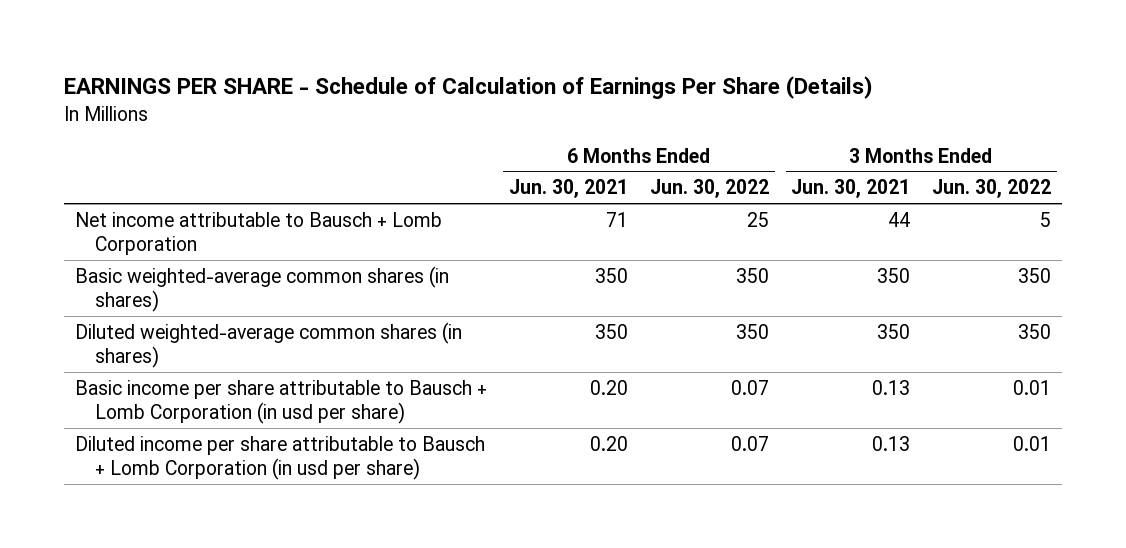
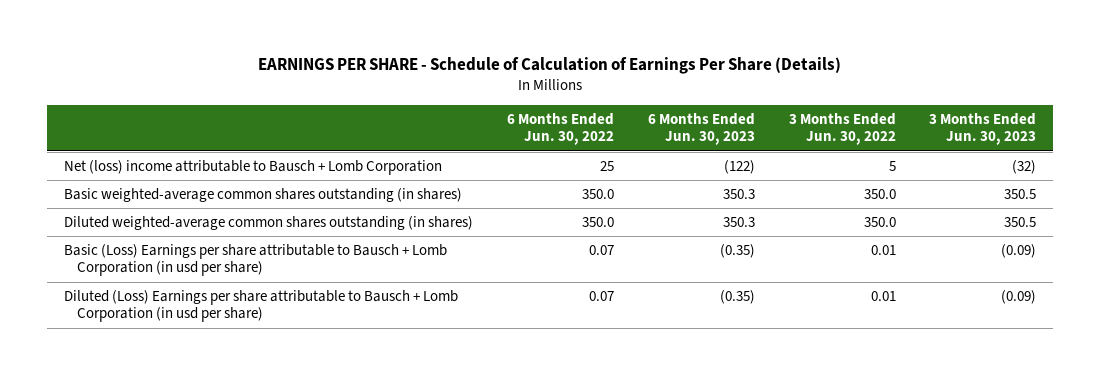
- | 6 Months Ended Jun. 30, 2021 | 6 Months Ended Jun. 30, 2022 | 3 Months Ended Jun. 30, 2021 | 3 Months Ended Jun. 30, 2022
+ | 6 Months Ended Jun. 30, 2022 | 6 Months Ended Jun. 30, 2023 | 3 Months Ended Jun. 30, 2022 | 3 Months Ended Jun. 30, 2023
- Net income attributable to Bausch + Lomb Corporation | 71 | 25 | 44 | 5
- Basic weighted-average common shares (in shares) | 350 | 350 | 350 | 350
- Diluted weighted-average common shares (in shares) | 350 | 350 | 350 | 350
- Basic income per share attributable to Bausch + Lomb Corporation (in usd per share) | 0.20 | 0.07 | 0.13 | 0.01
- Diluted income per share attributable to Bausch + Lomb Corporation (in usd per share) | 0.20 | 0.07 | 0.13 | 0.01
+ Net (loss) income attributable to Bausch + Lomb Corporation | 25 | (122) | 5 | (32)
+ Basic weighted-average common shares outstanding (in shares) | 350.0 | 350.3 | 350.0 | 350.5
+ Diluted weighted-average common shares outstanding (in shares) | 350.0 | 350.3 | 350.0 | 350.5
+ Basic (Loss) Earnings per share attributable to Bausch + Lomb Corporation (in usd per share) | 0.07 | (0.35) | 0.01 | (0.09)
+ Diluted (Loss) Earnings per share attributable to Bausch + Lomb Corporation (in usd per share) | 0.07 | (0.35) | 0.01 | (0.09)

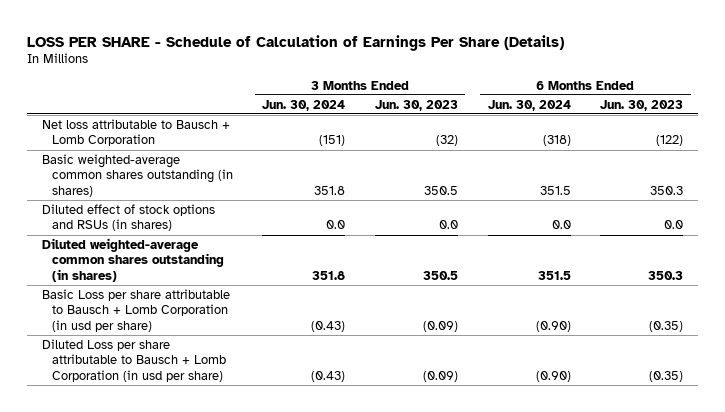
- EARNINGS PER SHARE - Schedule of Calculation of Earnings Per Share (Details)
+ LOSS PER SHARE - Schedule of Calculation of Earnings Per Share (Details)
- | 6 Months Ended Jun. 30, 2022 | 6 Months Ended Jun. 30, 2023 | 3 Months Ended Jun. 30, 2022 | 3 Months Ended Jun. 30, 2023
+ | 3 Months Ended Jun. 30, 2024 | 3 Months Ended Jun. 30, 2023 | 6 Months Ended Jun. 30, 2024 | 6 Months Ended Jun. 30, 2023
- Net (loss) income attributable to Bausch + Lomb Corporation | 25 | (122) | 5 | (32)
+ Net loss attributable to Bausch + Lomb Corporation | (151) | (32) | (318) | (122)
+ Diluted effect of stock options and RSUs (in shares) | 0.0 | 0.0 | 0.0 | 0.0
- Basic (Loss) Earnings per share attributable to Bausch + Lomb Corporation (in usd per share) | 0.07 | (0.35) | 0.01 | (0.09)
- Diluted (Loss) Earnings per share attributable to Bausch + Lomb Corporation (in usd per share) | 0.07 | (0.35) | 0.01 | (0.09)
+ Basic Loss per share attributable to Bausch + Lomb Corporation (in usd per share) | (0.43) | (0.09) | (0.90) | (0.35)
+ Diluted Loss per share attributable to Bausch + Lomb Corporation (in usd per share) | (0.43) | (0.09) | (0.90) | (0.35)

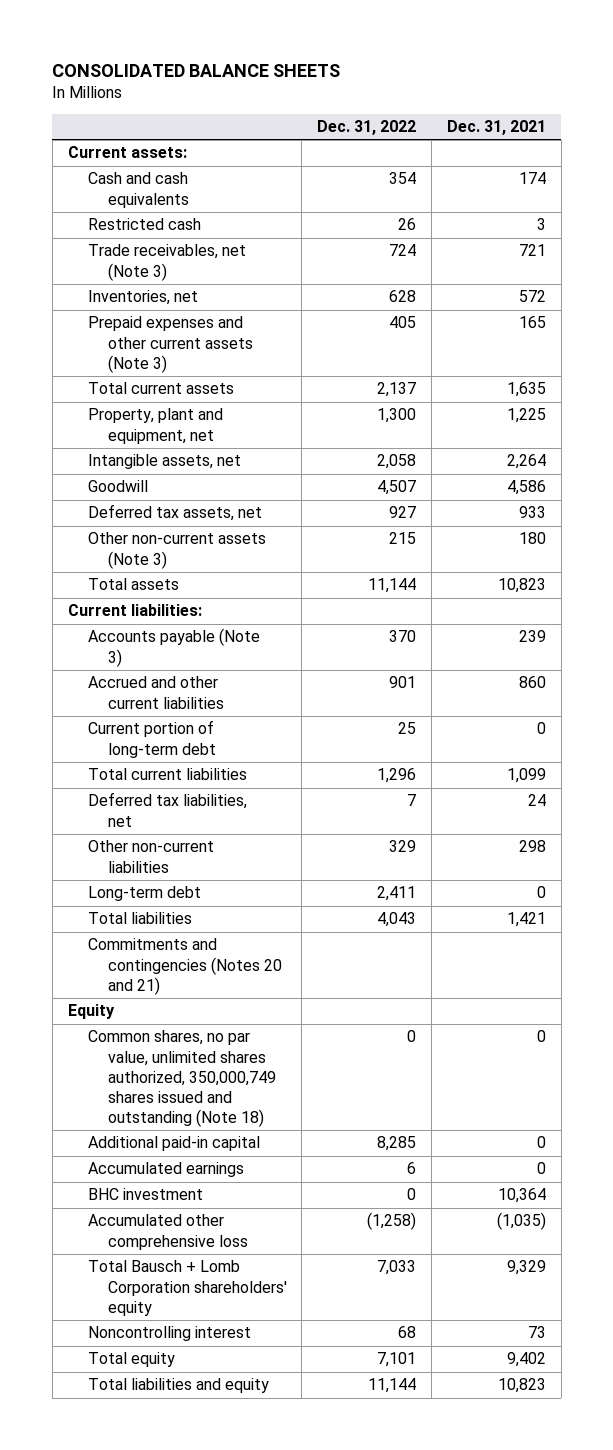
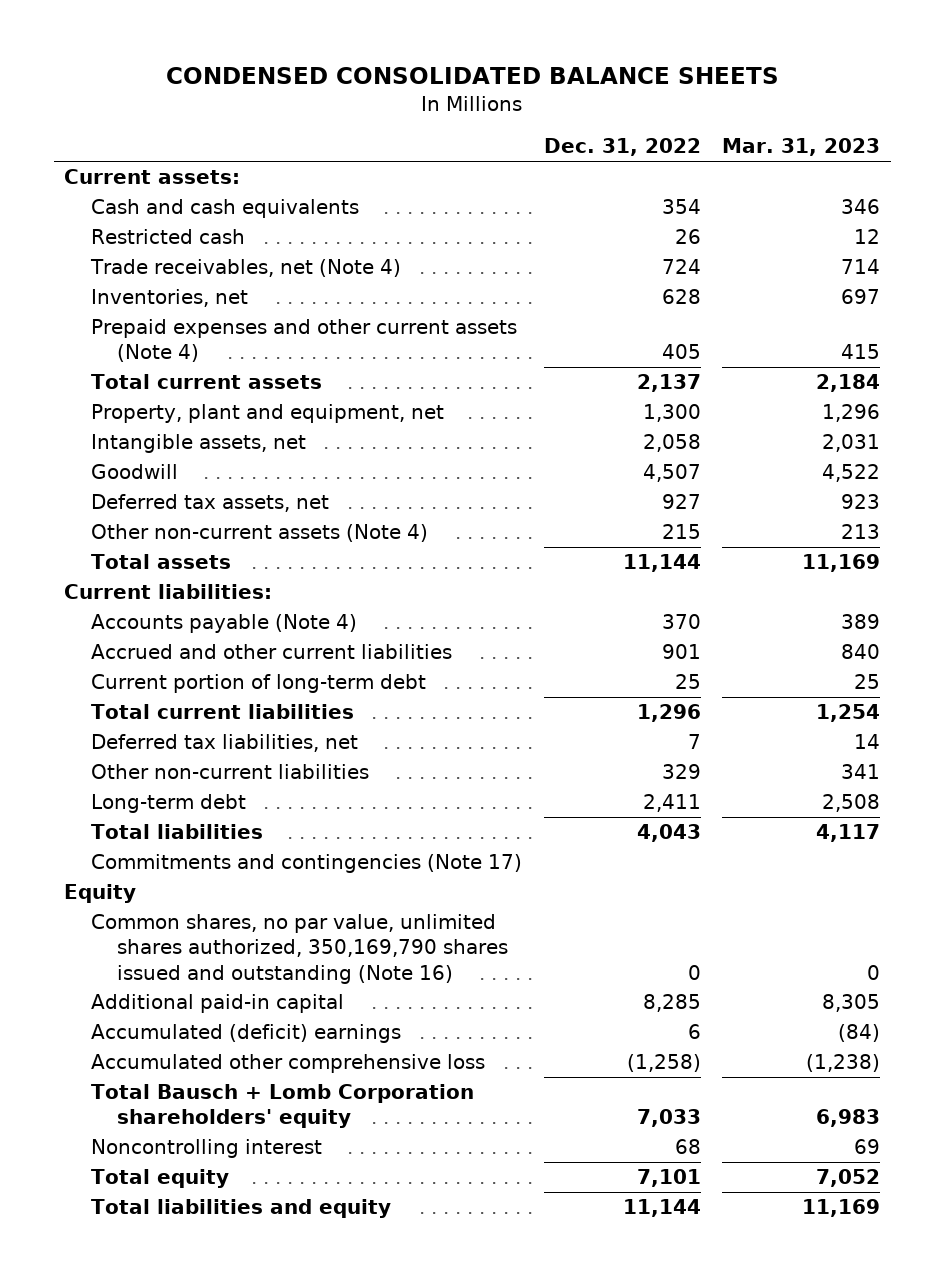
- CONSOLIDATED BALANCE SHEETS
+ CONDENSED CONSOLIDATED BALANCE SHEETS
- | Dec. 31, 2022 | Dec. 31, 2021
+ | Dec. 31, 2022 | Mar. 31, 2023
- Trade receivables, net (Note 3) | 724 | 721
+ Trade receivables, net (Note 4) | 724 | 714
- Prepaid expenses and other current assets (Note 3) | 405 | 165
+ Prepaid expenses and other current assets (Note 4) | 405 | 415
- Other non-current assets (Note 3) | 215 | 180
+ Other non-current assets (Note 4) | 215 | 213
- Accounts payable (Note 3) | 370 | 239
+ Accounts payable (Note 4) | 370 | 389
- Commitments and contingencies (Notes 20 and 21)
+ Commitments and contingencies (Note 17)
- Common shares, no par value, unlimited shares authorized, 350,000,749 shares issued and outstanding (Note 18) | 0 | 0
+ Common shares, no par value, unlimited shares authorized, 350,169,790 shares issued and outstanding (Note 16) | 0 | 0
- Accumulated earnings | 6 | 0
- BHC investment | 0 | 10,364
+ Accumulated (deficit) earnings | 6 | (84)

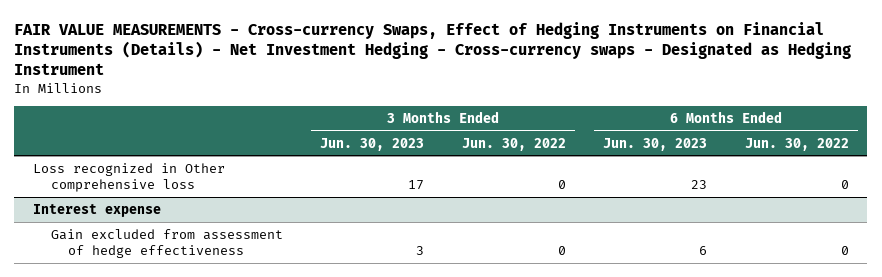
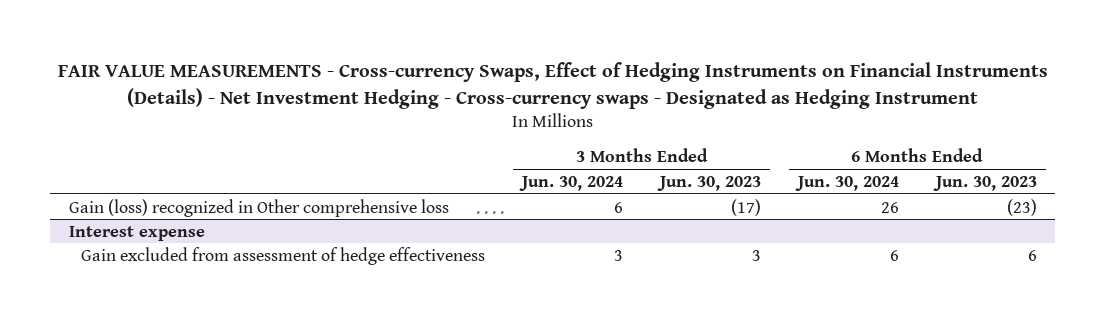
- | 3 Months Ended Jun. 30, 2023 | 3 Months Ended Jun. 30, 2022 | 6 Months Ended Jun. 30, 2023 | 6 Months Ended Jun. 30, 2022
+ | 3 Months Ended Jun. 30, 2024 | 3 Months Ended Jun. 30, 2023 | 6 Months Ended Jun. 30, 2024 | 6 Months Ended Jun. 30, 2023
- Loss recognized in Other comprehensive loss | 17 | 0 | 23 | 0
+ Gain (loss) recognized in Other comprehensive loss | 6 | (17) | 26 | (23)

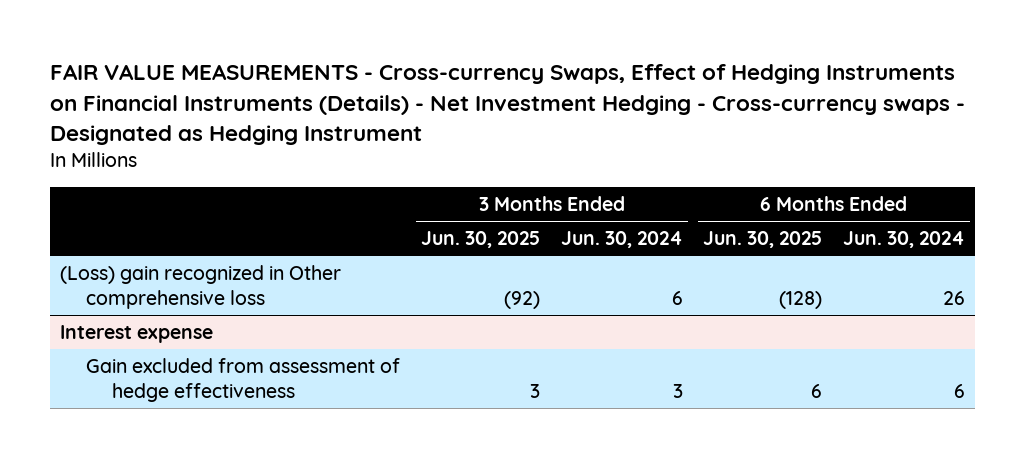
- | 3 Months Ended Jun. 30, 2024 | 3 Months Ended Jun. 30, 2023 | 6 Months Ended Jun. 30, 2024 | 6 Months Ended Jun. 30, 2023
+ | 3 Months Ended Jun. 30, 2025 | 3 Months Ended Jun. 30, 2024 | 6 Months Ended Jun. 30, 2025 | 6 Months Ended Jun. 30, 2024
- Gain (loss) recognized in Other comprehensive loss | 6 | (17) | 26 | (23)
+ (Loss) gain recognized in Other comprehensive loss | (92) | 6 | (128) | 26

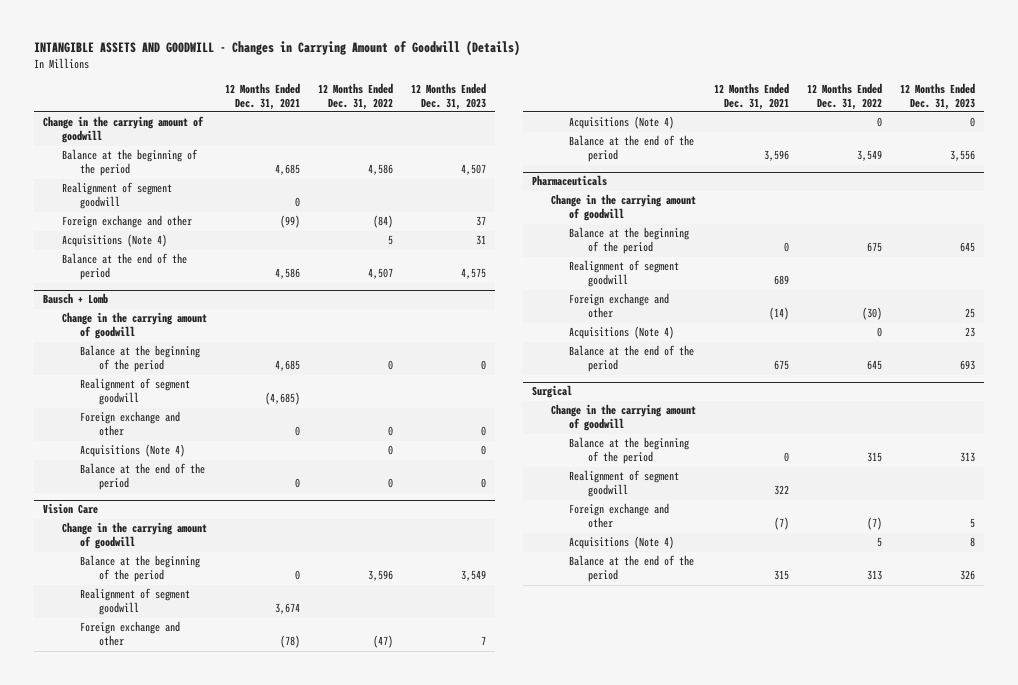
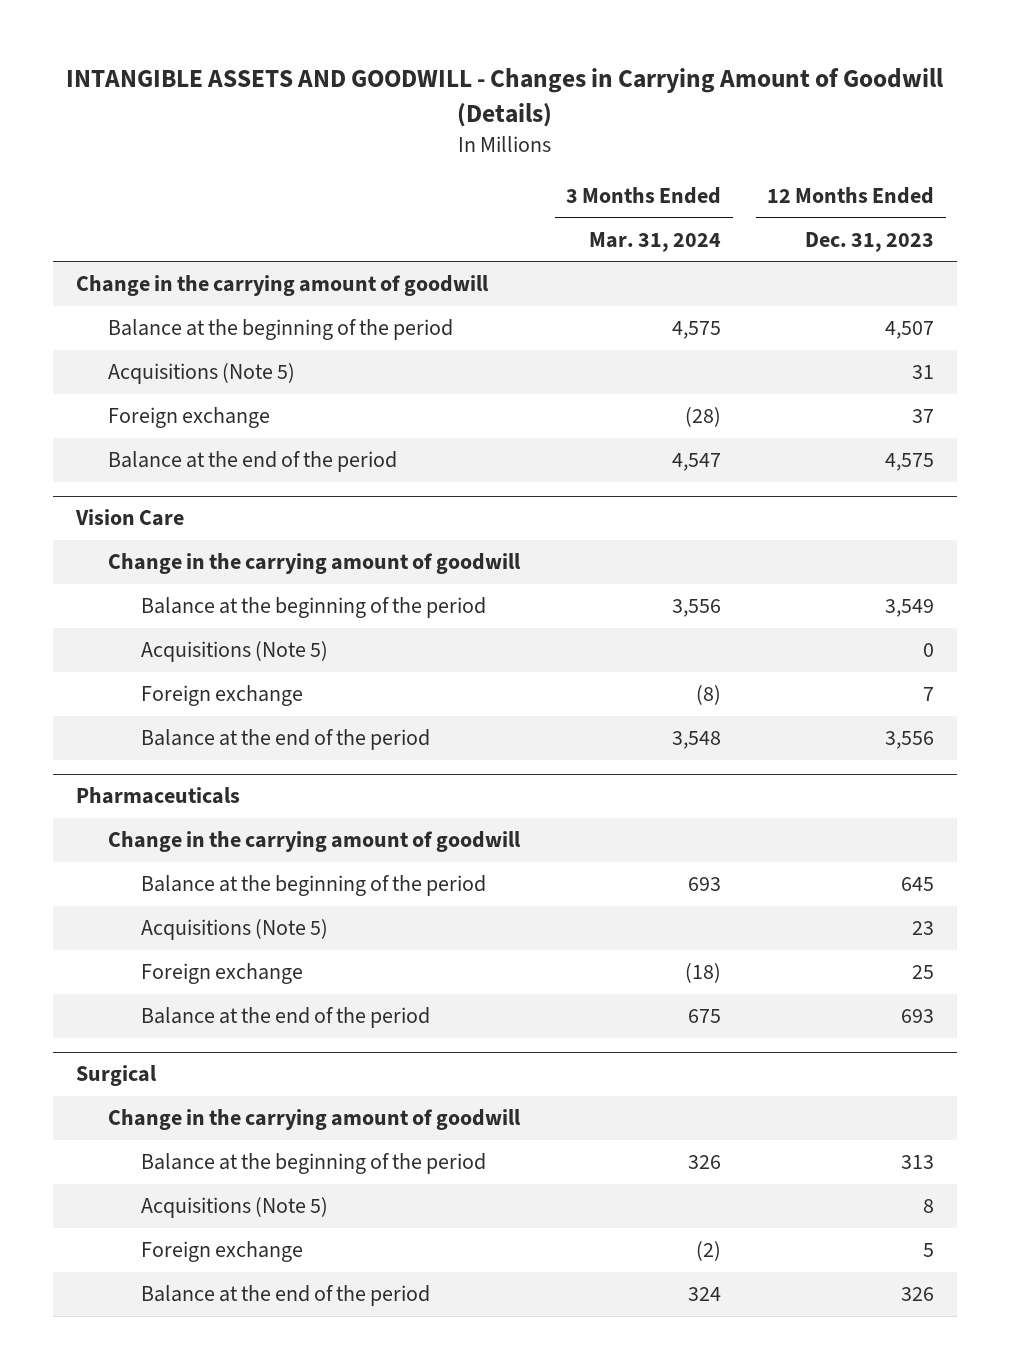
- | 12 Months Ended Dec. 31, 2021 | 12 Months Ended Dec. 31, 2022 | 12 Months Ended Dec. 31, 2023
+ | 3 Months Ended Mar. 31, 2024 | 12 Months Ended Dec. 31, 2023
- Realignment of segment goodwill | 0 | |
- Foreign exchange and other | (99) | (84) | 37
- Acquisitions (Note 4) | | 5 | 31
+ Acquisitions (Note 5) | | 31
+ Foreign exchange | (28) | 37
- Bausch + Lomb
- Change in the carrying amount of goodwill
- Balance at the beginning of the period | 4,685 | 0 | 0
- Realignment of segment goodwill | (4,685) | |
- Foreign exchange and other | 0 | 0 | 0
- Acquisitions (Note 4) | | 0 | 0
- Balance at the end of the period | 0 | 0 | 0
@ Vision Care
- Realignment of segment goodwill | 3,674 | |
- Foreign exchange and other | (78) | (47) | 7
- Acquisitions (Note 4) | | 0 | 0
+ Acquisitions (Note 5) | | 0
+ Foreign exchange | (8) | 7
@ Pharmaceuticals
- Realignment of segment goodwill | 689 | |
- Foreign exchange and other | (14) | (30) | 25
- Acquisitions (Note 4) | | 0 | 23
+ Acquisitions (Note 5) | | 23
+ Foreign exchange | (18) | 25
@ Surgical
- Realignment of segment goodwill | 322 | |
- Foreign exchange and other | (7) | (7) | 5
- Acquisitions (Note 4) | | 5 | 8
+ Acquisitions (Note 5) | | 8
+ Foreign exchange | (2) | 5

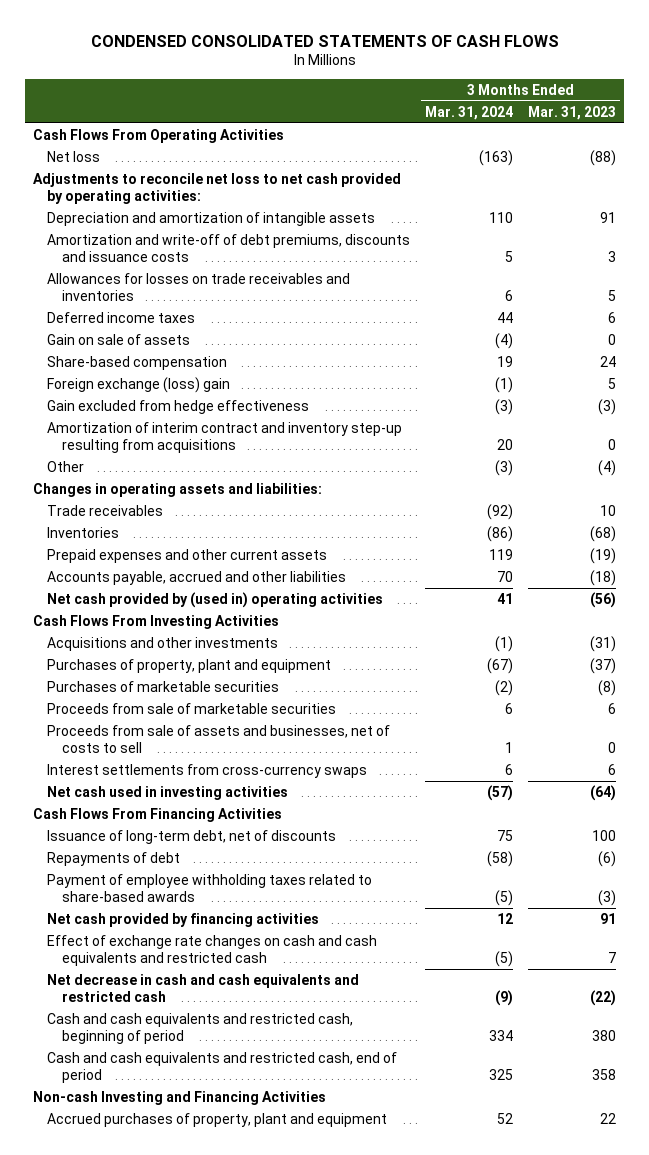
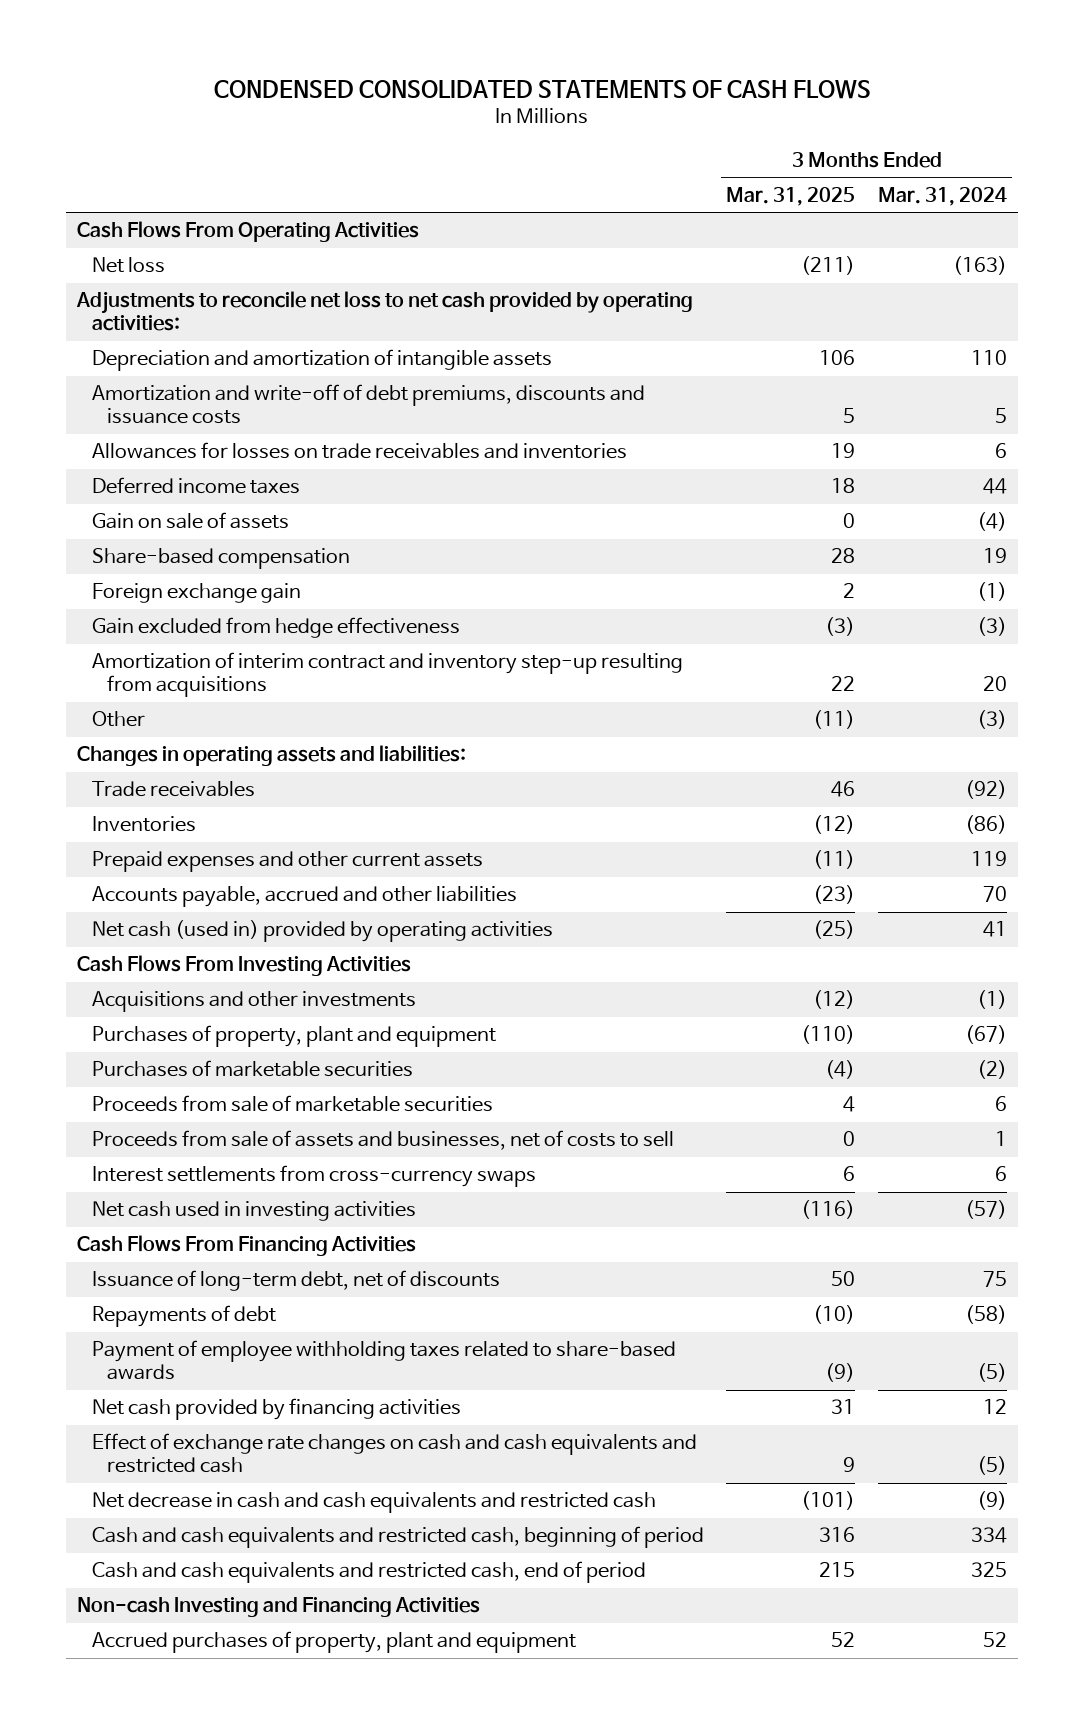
- | 3 Months Ended Mar. 31, 2024 | 3 Months Ended Mar. 31, 2023
+ | 3 Months Ended Mar. 31, 2025 | 3 Months Ended Mar. 31, 2024
- Foreign exchange (loss) gain | (1) | 5
+ Foreign exchange gain | 2 | (1)
- Net cash provided by (used in) operating activities | 41 | (56)
+ Net cash (used in) provided by operating activities | (25) | 41

